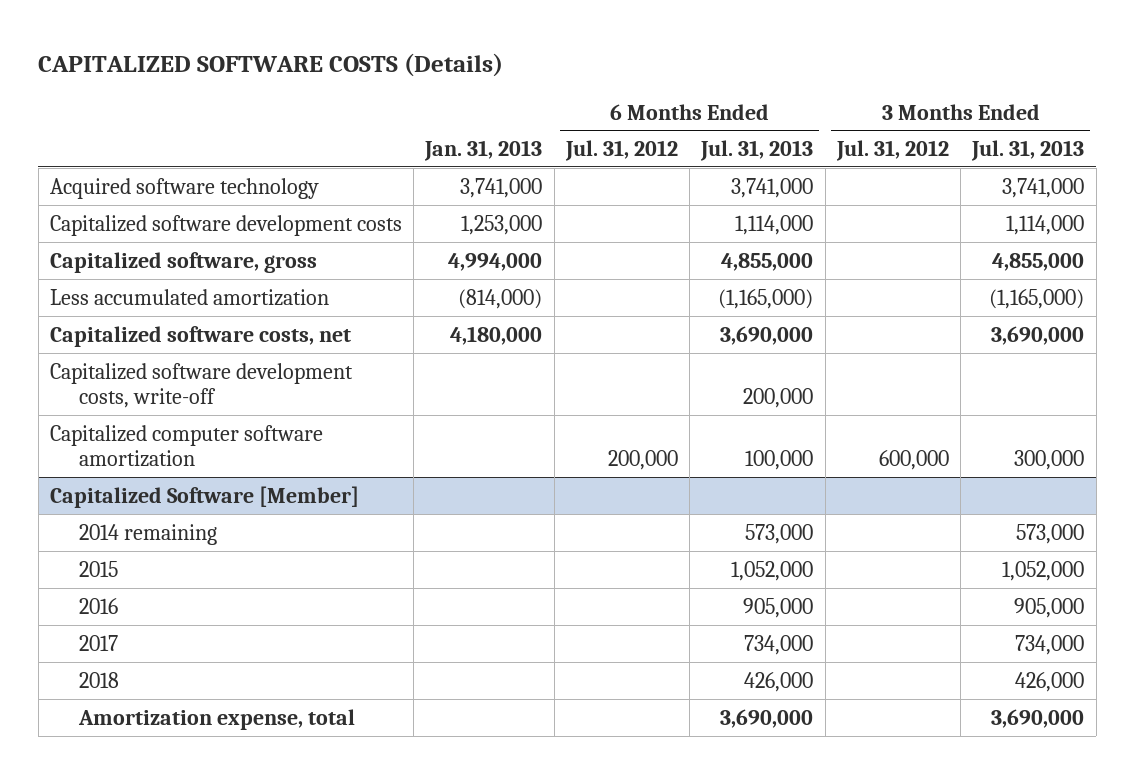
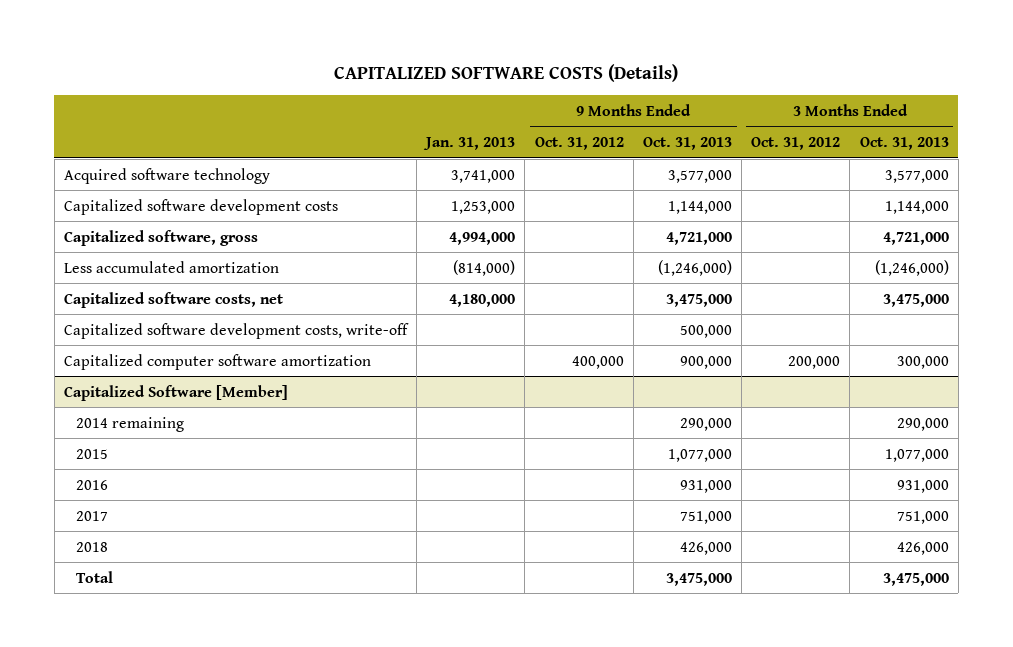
- | Jan. 31, 2013 | 6 Months Ended Jul. 31, 2012 | 6 Months Ended Jul. 31, 2013 | 3 Months Ended Jul. 31, 2012 | 3 Months Ended Jul. 31, 2013
+ | Jan. 31, 2013 | 9 Months Ended Oct. 31, 2012 | 9 Months Ended Oct. 31, 2013 | 3 Months Ended Oct. 31, 2012 | 3 Months Ended Oct. 31, 2013
@ Capitalized Software [Member]
- Amortization expense, total | | | 3,690,000 | | 3,690,000
+ Total | | | 3,475,000 | | 3,475,000

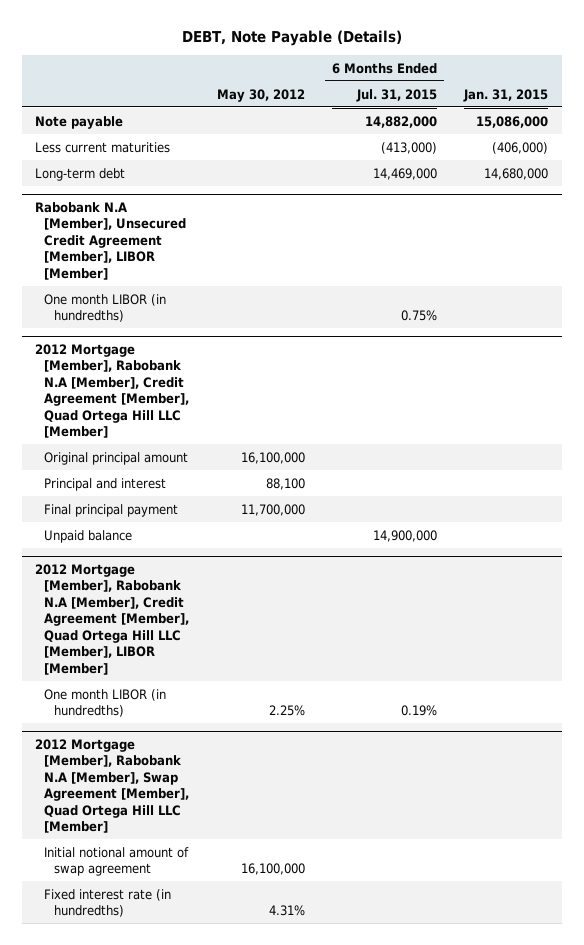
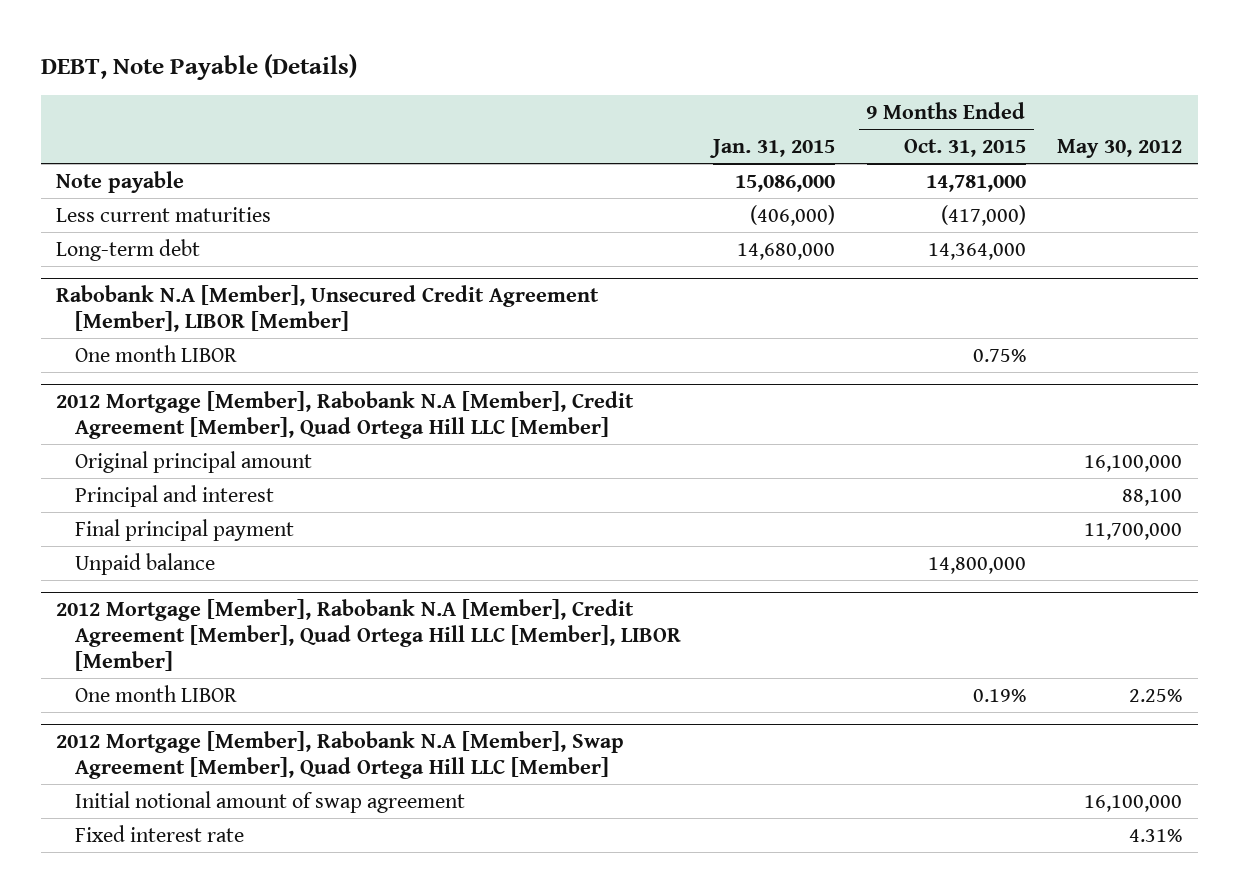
- | May 30, 2012 | 6 Months Ended Jul. 31, 2015 | Jan. 31, 2015
+ | Jan. 31, 2015 | 9 Months Ended Oct. 31, 2015 | May 30, 2012
@ Rabobank N.A [Member], Unsecured Credit Agreement [Member], LIBOR [Member]
- One month LIBOR (in hundredths) | | 0.75% |
+ One month LIBOR | | 0.75% |
@ 2012 Mortgage [Member], Rabobank N.A [Member], Credit Agreement [Member], Quad Ortega Hill LLC [Member], LIBOR [Member]
- One month LIBOR (in hundredths) | 2.25% | 0.19% |
+ One month LIBOR | | 0.19% | 2.25%
@ 2012 Mortgage [Member], Rabobank N.A [Member], Swap Agreement [Member], Quad Ortega Hill LLC [Member]
- Fixed interest rate (in hundredths) | 4.31% | |
+ Fixed interest rate | | | 4.31%

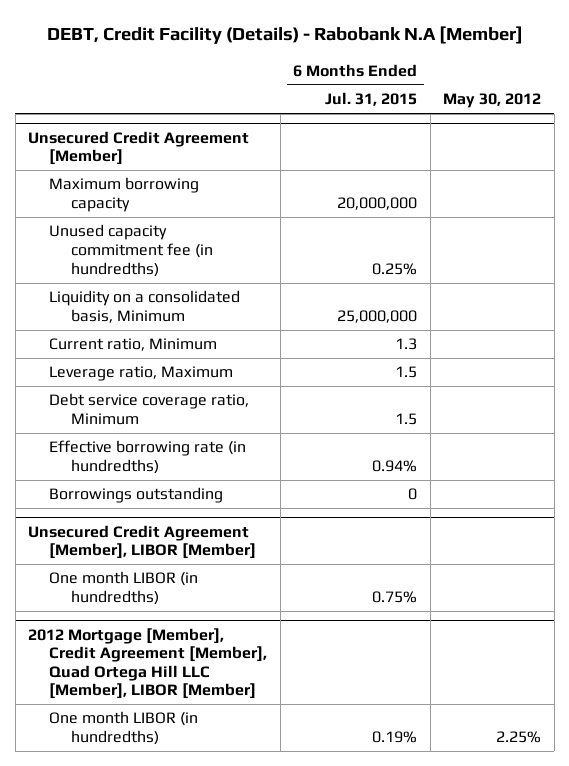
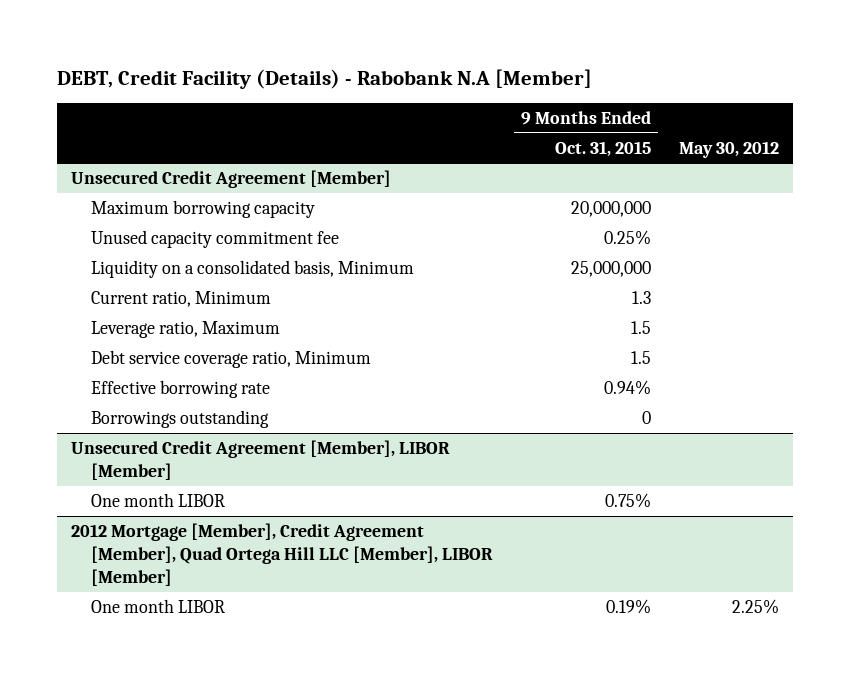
- | 6 Months Ended Jul. 31, 2015 | May 30, 2012
+ | 9 Months Ended Oct. 31, 2015 | May 30, 2012
@ Unsecured Credit Agreement [Member]
- Unused capacity commitment fee (in hundredths) | 0.25% |
+ Unused capacity commitment fee | 0.25% |
- Effective borrowing rate (in hundredths) | 0.94% |
+ Effective borrowing rate | 0.94% |
@ Unsecured Credit Agreement [Member], LIBOR [Member]
- One month LIBOR (in hundredths) | 0.75% |
+ One month LIBOR | 0.75% |
@ 2012 Mortgage [Member], Credit Agreement [Member], Quad Ortega Hill LLC [Member], LIBOR [Member]
- One month LIBOR (in hundredths) | 0.19% | 2.25%
+ One month LIBOR | 0.19% | 2.25%

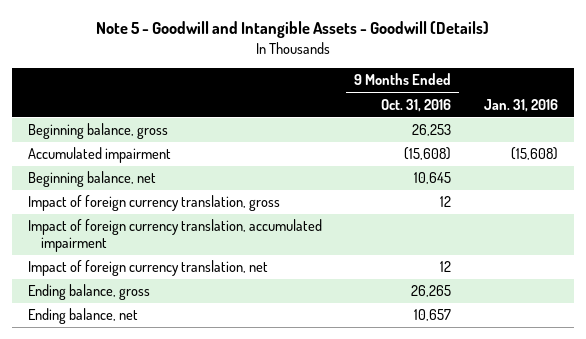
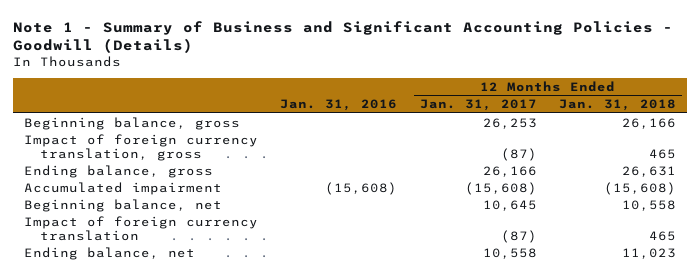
- Note 5 - Goodwill and Intangible Assets - Goodwill (Details)
+ Note 1 - Summary of Business and Significant Accounting Policies - Goodwill (Details)
- | 9 Months Ended Oct. 31, 2016 | Jan. 31, 2016
+ | Jan. 31, 2016 | 12 Months Ended Jan. 31, 2017 | 12 Months Ended Jan. 31, 2018
- Impact of foreign currency translation, accumulated impairment
- Impact of foreign currency translation, net | 12 |
moved down: Accumulated impairment | (15,608) | (15,608) | (15,608)
moved down: Beginning balance, net | | 10,645 | 10,558
+ Impact of foreign currency translation | | (87) | 465

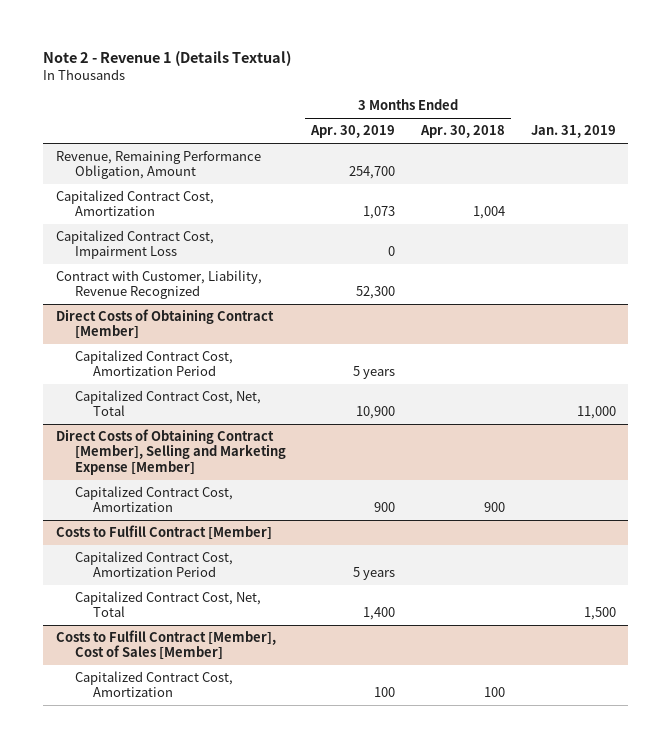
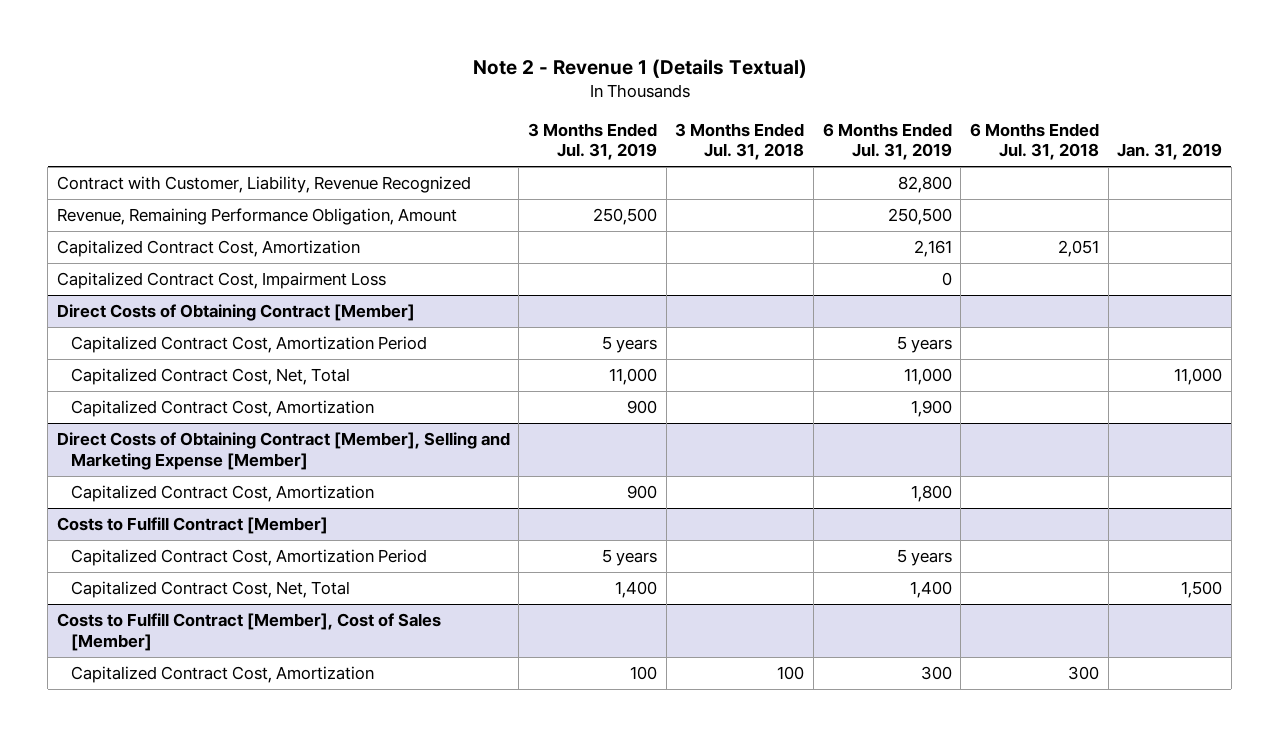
- | 3 Months Ended Apr. 30, 2019 | 3 Months Ended Apr. 30, 2018 | Jan. 31, 2019
+ | 3 Months Ended Jul. 31, 2019 | 3 Months Ended Jul. 31, 2018 | 6 Months Ended Jul. 31, 2019 | 6 Months Ended Jul. 31, 2018 | Jan. 31, 2019
moved up: Contract with Customer, Liability, Revenue Recognized | | | 82,800 | |
@ Direct Costs of Obtaining Contract [Member]
+ Capitalized Contract Cost, Amortization | 900 | | 1,900 | |

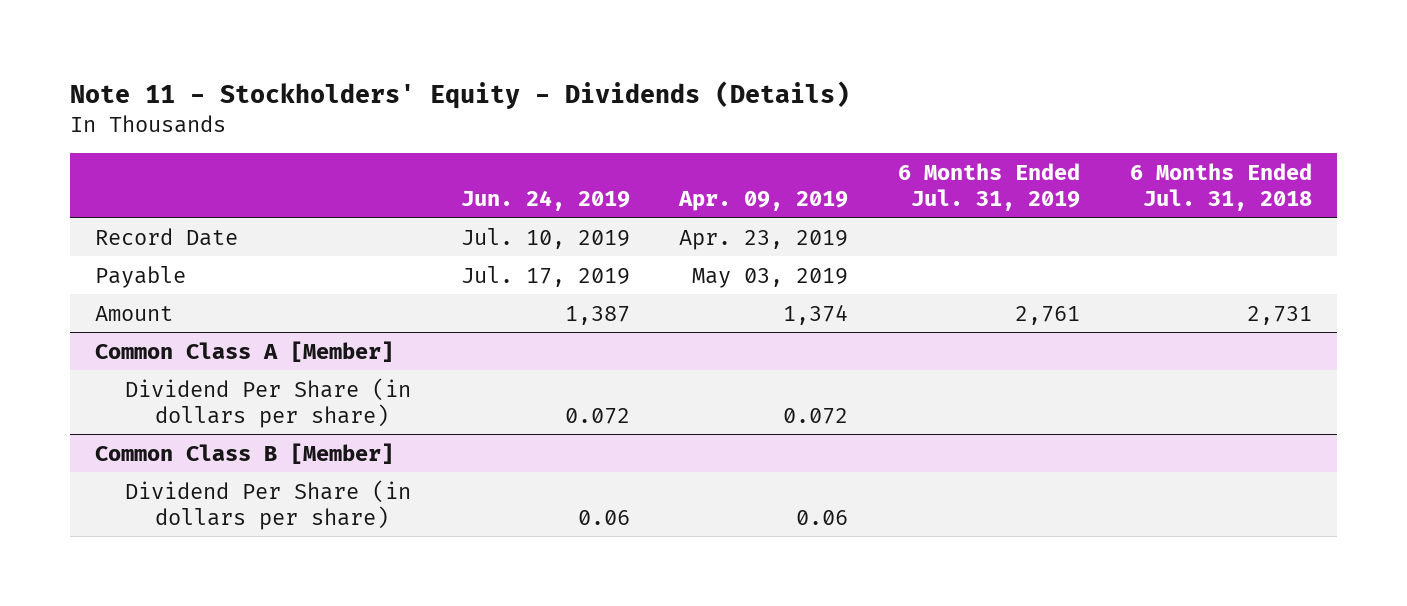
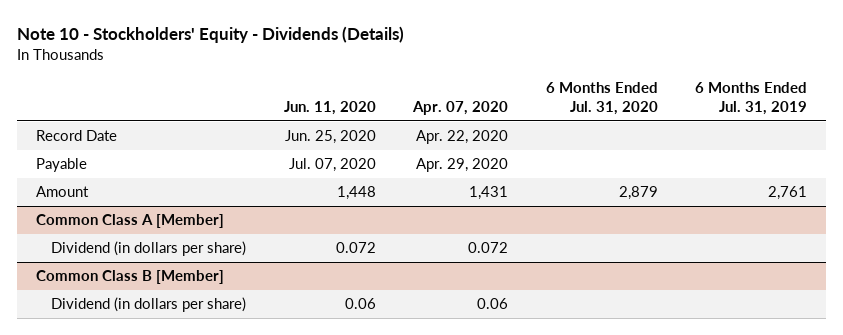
- Note 11 - Stockholders' Equity - Dividends (Details)
+ Note 10 - Stockholders' Equity - Dividends (Details)
- | Jun. 24, 2019 | Apr. 09, 2019 | 6 Months Ended Jul. 31, 2019 | 6 Months Ended Jul. 31, 2018
+ | Jun. 11, 2020 | Apr. 07, 2020 | 6 Months Ended Jul. 31, 2020 | 6 Months Ended Jul. 31, 2019
@ Common Class A [Member]
- Dividend Per Share (in dollars per share) | 0.072 | 0.072 | |
+ Dividend (in dollars per share) | 0.072 | 0.072 | |
@ Common Class B [Member]
- Dividend Per Share (in dollars per share) | 0.06 | 0.06 | |
+ Dividend (in dollars per share) | 0.06 | 0.06 | |

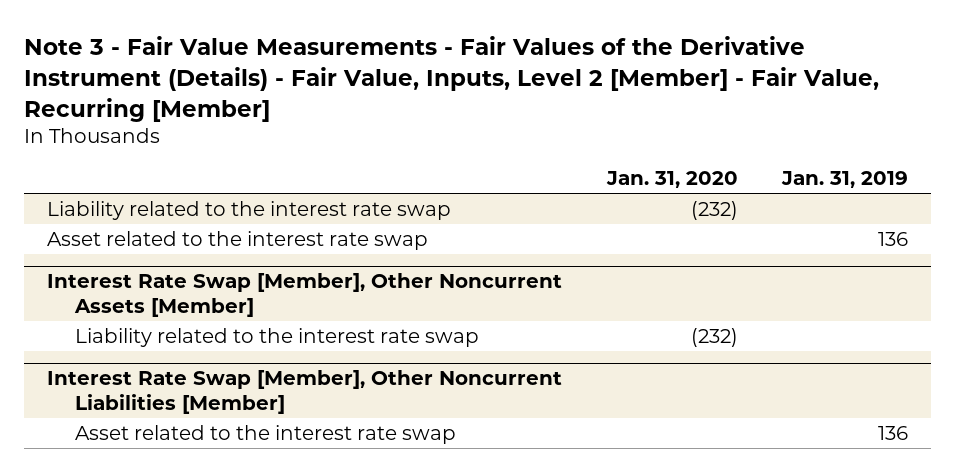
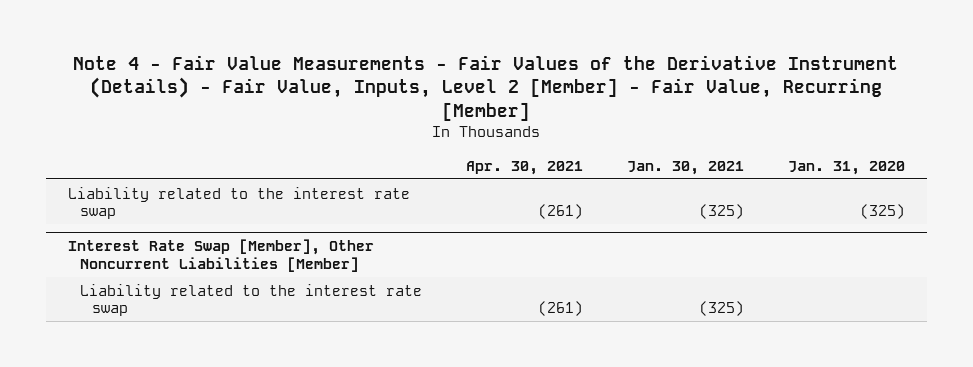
- Note 3 - Fair Value Measurements - Fair Values of the Derivative Instrument (Details) - Fair Value, Inputs, Level 2 [Member] - Fair Value, Recurring [Member]
+ Note 4 - Fair Value Measurements - Fair Values of the Derivative Instrument (Details) - Fair Value, Inputs, Level 2 [Member] - Fair Value, Recurring [Member]
- | Jan. 31, 2020 | Jan. 31, 2019
+ | Apr. 30, 2021 | Jan. 30, 2021 | Jan. 31, 2020
- Liability related to the interest rate swap | (232) |
- Asset related to the interest rate swap | | 136
- Interest Rate Swap [Member], Other Noncurrent Assets [Member]
- Liability related to the interest rate swap | (232) |
+ Liability related to the interest rate swap | (261) | (325) | (325)
@ Interest Rate Swap [Member], Other Noncurrent Liabilities [Member]
- Asset related to the interest rate swap | | 136
+ Liability related to the interest rate swap | (261) | (325) |

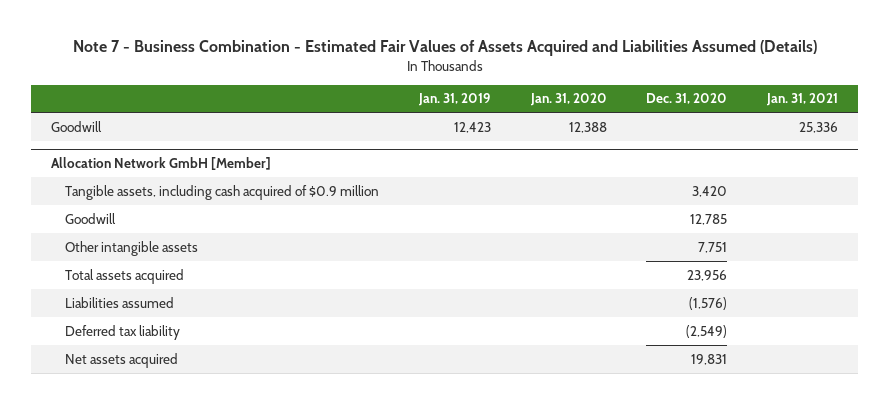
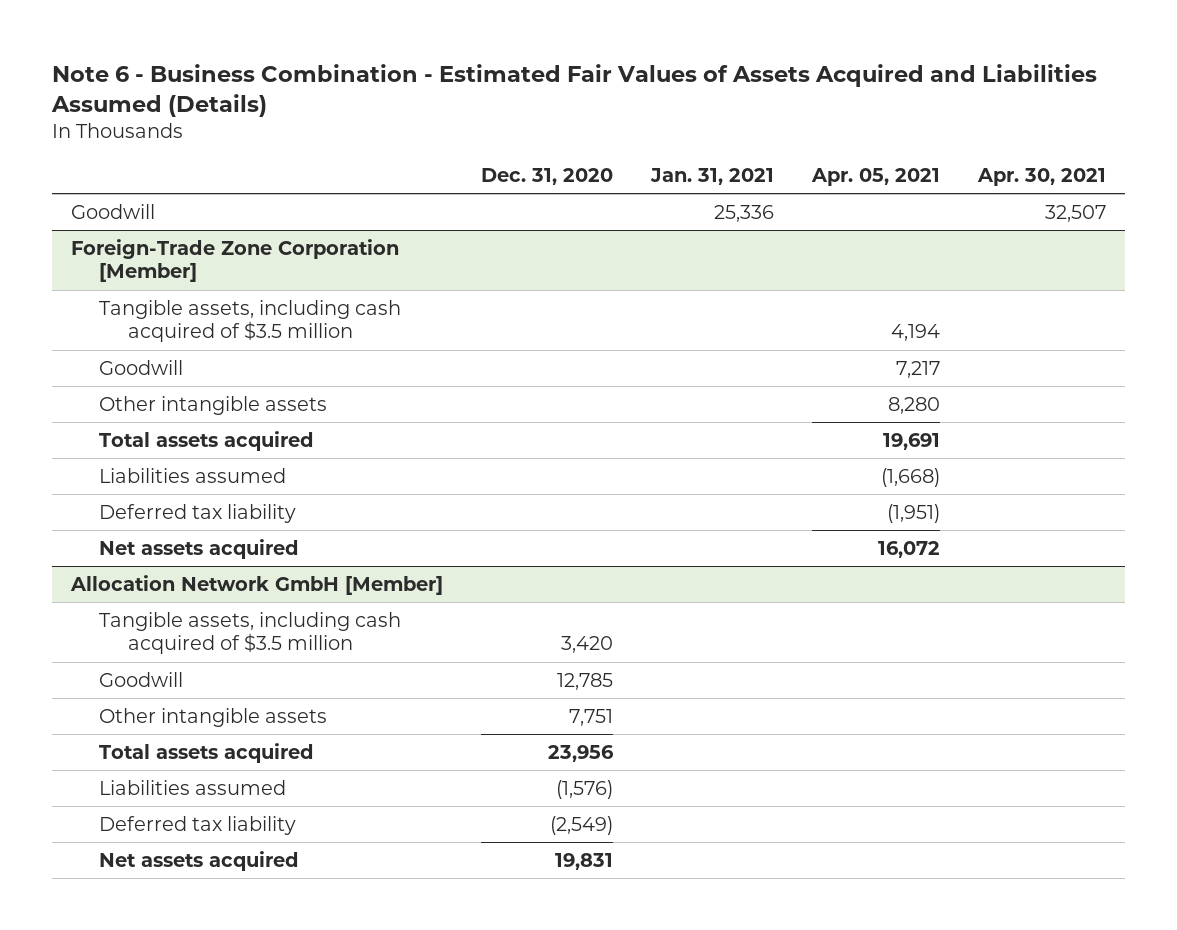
- Note 7 - Business Combination - Estimated Fair Values of Assets Acquired and Liabilities Assumed (Details)
+ Note 6 - Business Combination - Estimated Fair Values of Assets Acquired and Liabilities Assumed (Details)
- | Jan. 31, 2019 | Jan. 31, 2020 | Dec. 31, 2020 | Jan. 31, 2021
+ | Dec. 31, 2020 | Jan. 31, 2021 | Apr. 05, 2021 | Apr. 30, 2021
+ Foreign-Trade Zone Corporation [Member]
+ Tangible assets, including cash acquired of $3.5 million | | | 4,194 |
+ Goodwill | | | 7,217 |
+ Other intangible assets | | | 8,280 |
+ Total assets acquired | | | 19,691 |
+ Liabilities assumed | | | (1,668) |
+ Deferred tax liability | | | (1,951) |
+ Net assets acquired | | | 16,072 |
@ Allocation Network GmbH [Member]
- Tangible assets, including cash acquired of $0.9 million | | | 3,420 |
+ Tangible assets, including cash acquired of $3.5 million | 3,420 | | |

